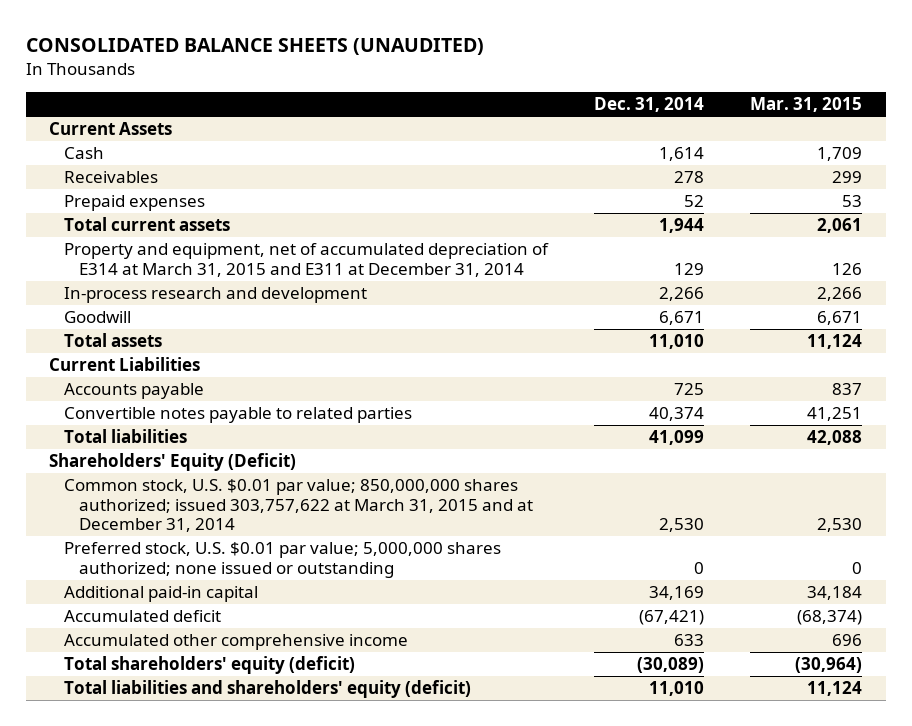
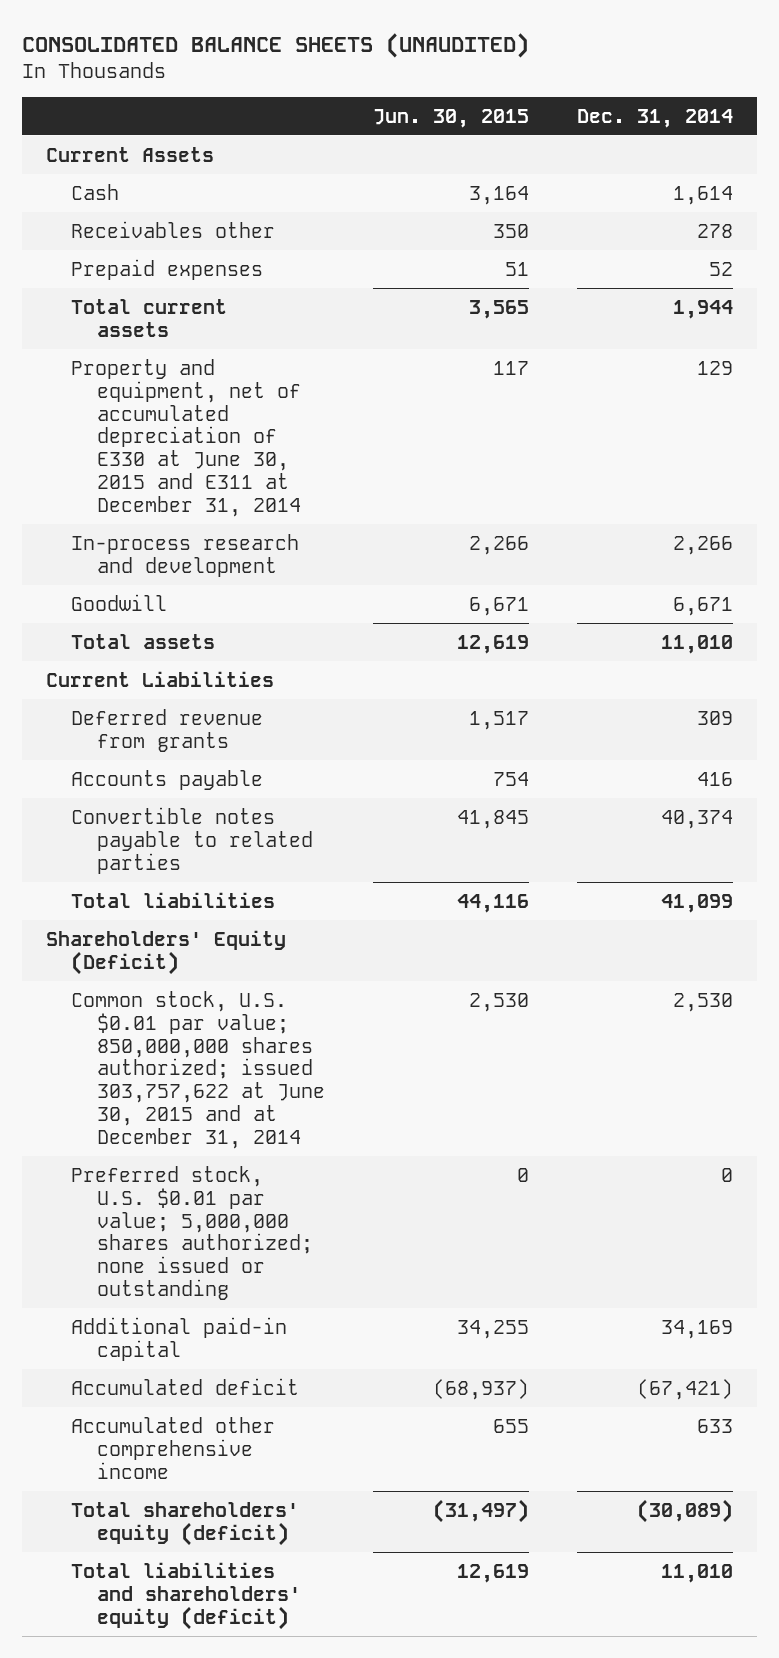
- | Dec. 31, 2014 | Mar. 31, 2015
+ | Jun. 30, 2015 | Dec. 31, 2014
- Receivables | 278 | 299
+ Receivables other | 350 | 278
- Property and equipment, net of accumulated depreciation of E314 at March 31, 2015 and E311 at December 31, 2014 | 129 | 126
+ Property and equipment, net of accumulated depreciation of E330 at June 30, 2015 and E311 at December 31, 2014 | 117 | 129
- Accounts payable | 725 | 837
+ Deferred revenue from grants | 1,517 | 309
+ Accounts payable | 754 | 416
- Common stock, U.S. $0.01 par value; 850,000,000 shares authorized; issued 303,757,622 at March 31, 2015 and at December 31, 2014 | 2,530 | 2,530
+ Common stock, U.S. $0.01 par value; 850,000,000 shares authorized; issued 303,757,622 at June 30, 2015 and at December 31, 2014 | 2,530 | 2,530

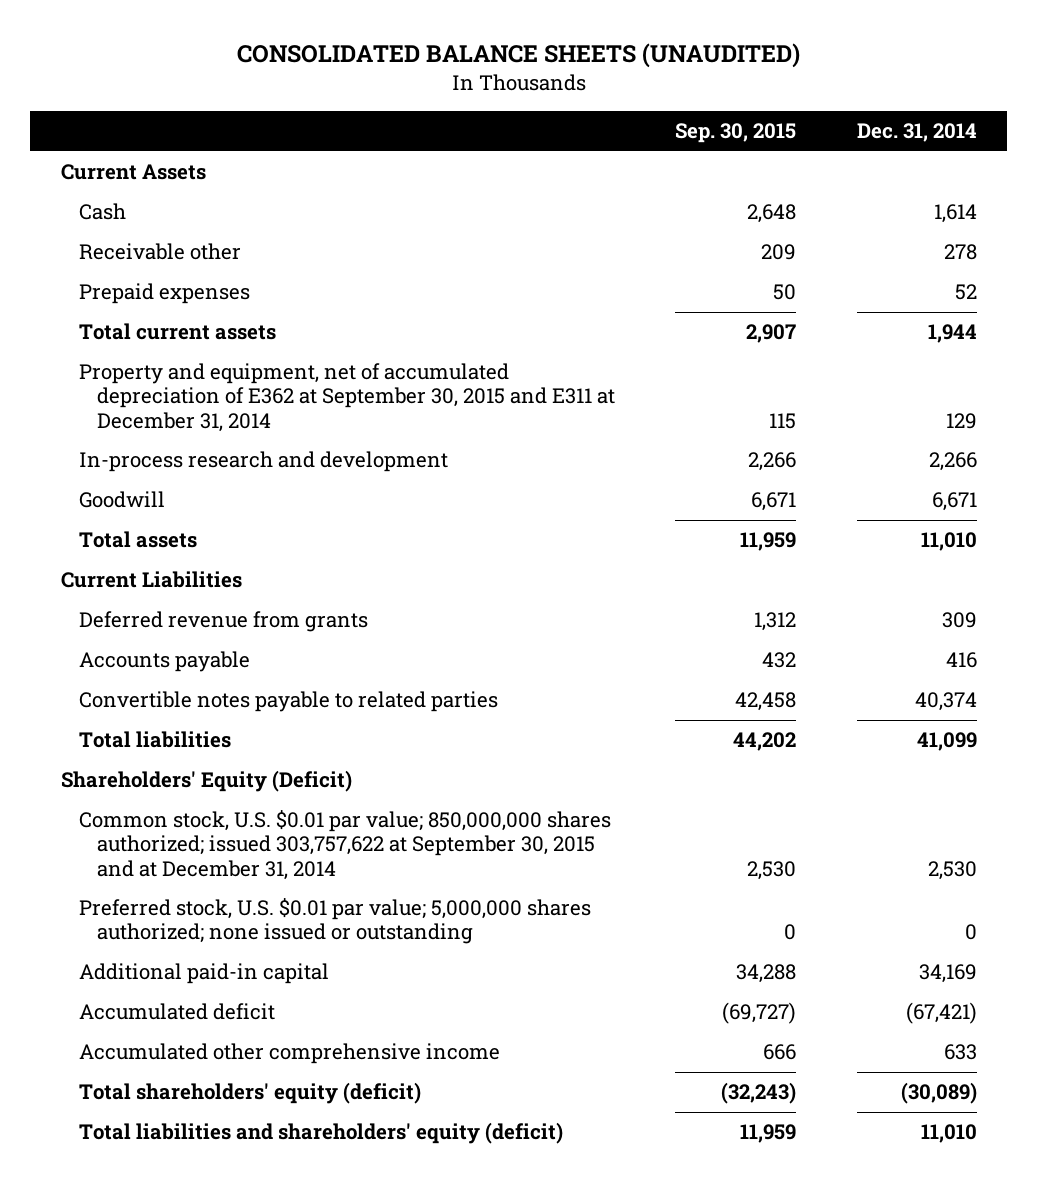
- | Jun. 30, 2015 | Dec. 31, 2014
+ | Sep. 30, 2015 | Dec. 31, 2014
- Receivables other | 350 | 278
+ Receivable other | 209 | 278
- Property and equipment, net of accumulated depreciation of E330 at June 30, 2015 and E311 at December 31, 2014 | 117 | 129
+ Property and equipment, net of accumulated depreciation of E362 at September 30, 2015 and E311 at December 31, 2014 | 115 | 129
- Common stock, U.S. $0.01 par value; 850,000,000 shares authorized; issued 303,757,622 at June 30, 2015 and at December 31, 2014 | 2,530 | 2,530
+ Common stock, U.S. $0.01 par value; 850,000,000 shares authorized; issued 303,757,622 at September 30, 2015 and at December 31, 2014 | 2,530 | 2,530

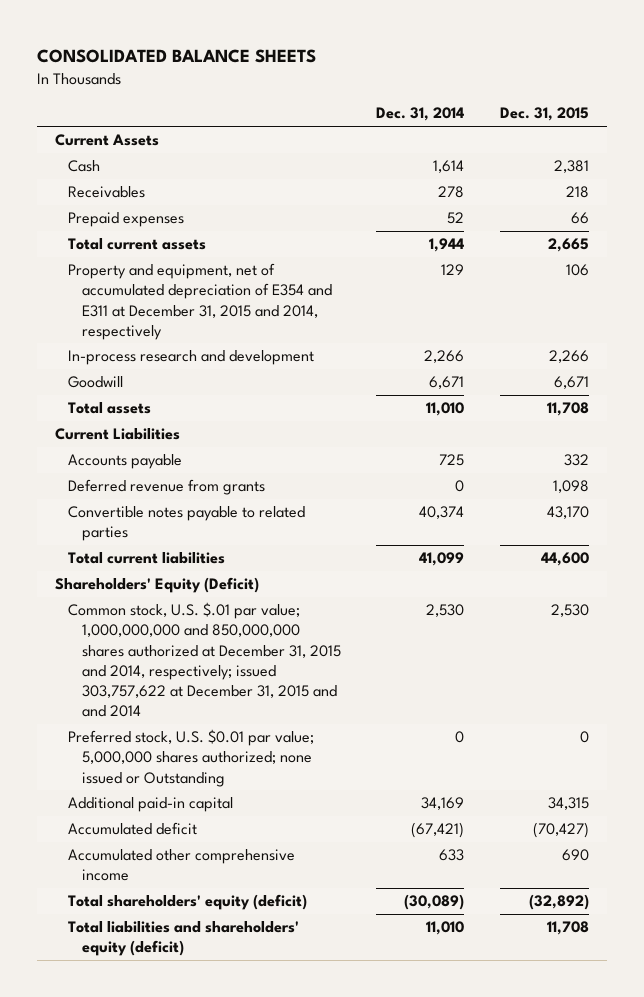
- CONSOLIDATED BALANCE SHEETS (UNAUDITED)
+ CONSOLIDATED BALANCE SHEETS
- | Sep. 30, 2015 | Dec. 31, 2014
+ | Dec. 31, 2014 | Dec. 31, 2015
- Receivable other | 209 | 278
+ Receivables | 278 | 218
- Property and equipment, net of accumulated depreciation of E362 at September 30, 2015 and E311 at December 31, 2014 | 115 | 129
+ Property and equipment, net of accumulated depreciation of E354 and E311 at December 31, 2015 and 2014, respectively | 129 | 106
- Deferred revenue from grants | 1,312 | 309
- Accounts payable | 432 | 416
+ Accounts payable | 725 | 332
+ Deferred revenue from grants | 0 | 1,098
- Total liabilities | 44,202 | 41,099
+ Total current liabilities | 41,099 | 44,600
- Common stock, U.S. $0.01 par value; 850,000,000 shares authorized; issued 303,757,622 at September 30, 2015 and at December 31, 2014 | 2,530 | 2,530
- Preferred stock, U.S. $0.01 par value; 5,000,000 shares authorized; none issued or outstanding | 0 | 0
+ Common stock, U.S. $.01 par value; 1,000,000,000 and 850,000,000 shares authorized at December 31, 2015 and 2014, respectively; issued 303,757,622 at December 31, 2015 and and 2014 | 2,530 | 2,530
+ Preferred stock, U.S. $0.01 par value; 5,000,000 shares authorized; none issued or Outstanding | 0 | 0

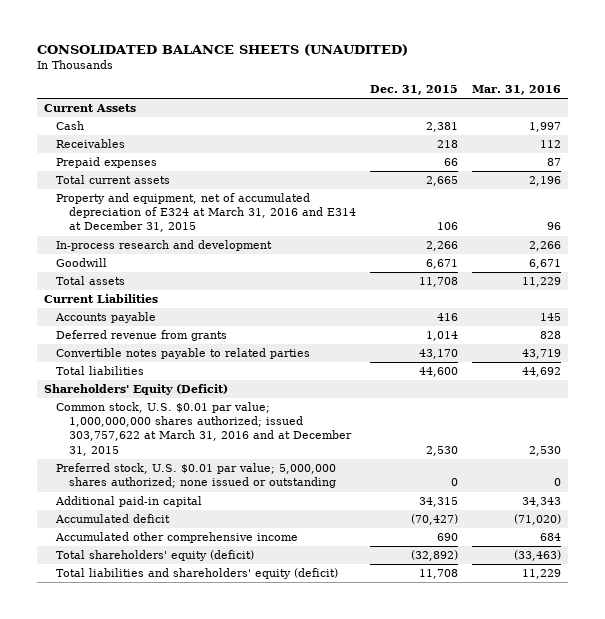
- CONSOLIDATED BALANCE SHEETS
+ CONSOLIDATED BALANCE SHEETS (UNAUDITED)
- | Dec. 31, 2014 | Dec. 31, 2015
+ | Dec. 31, 2015 | Mar. 31, 2016
- Property and equipment, net of accumulated depreciation of E354 and E311 at December 31, 2015 and 2014, respectively | 129 | 106
+ Property and equipment, net of accumulated depreciation of E324 at March 31, 2016 and E314 at December 31, 2015 | 106 | 96
- Accounts payable | 725 | 332
- Deferred revenue from grants | 0 | 1,098
+ Accounts payable | 416 | 145
+ Deferred revenue from grants | 1,014 | 828
- Total current liabilities | 41,099 | 44,600
+ Total liabilities | 44,600 | 44,692
- Common stock, U.S. $.01 par value; 1,000,000,000 and 850,000,000 shares authorized at December 31, 2015 and 2014, respectively; issued 303,757,622 at December 31, 2015 and and 2014 | 2,530 | 2,530
- Preferred stock, U.S. $0.01 par value; 5,000,000 shares authorized; none issued or Outstanding | 0 | 0
+ Common stock, U.S. $0.01 par value; 1,000,000,000 shares authorized; issued 303,757,622 at March 31, 2016 and at December 31, 2015 | 2,530 | 2,530
+ Preferred stock, U.S. $0.01 par value; 5,000,000 shares authorized; none issued or outstanding | 0 | 0

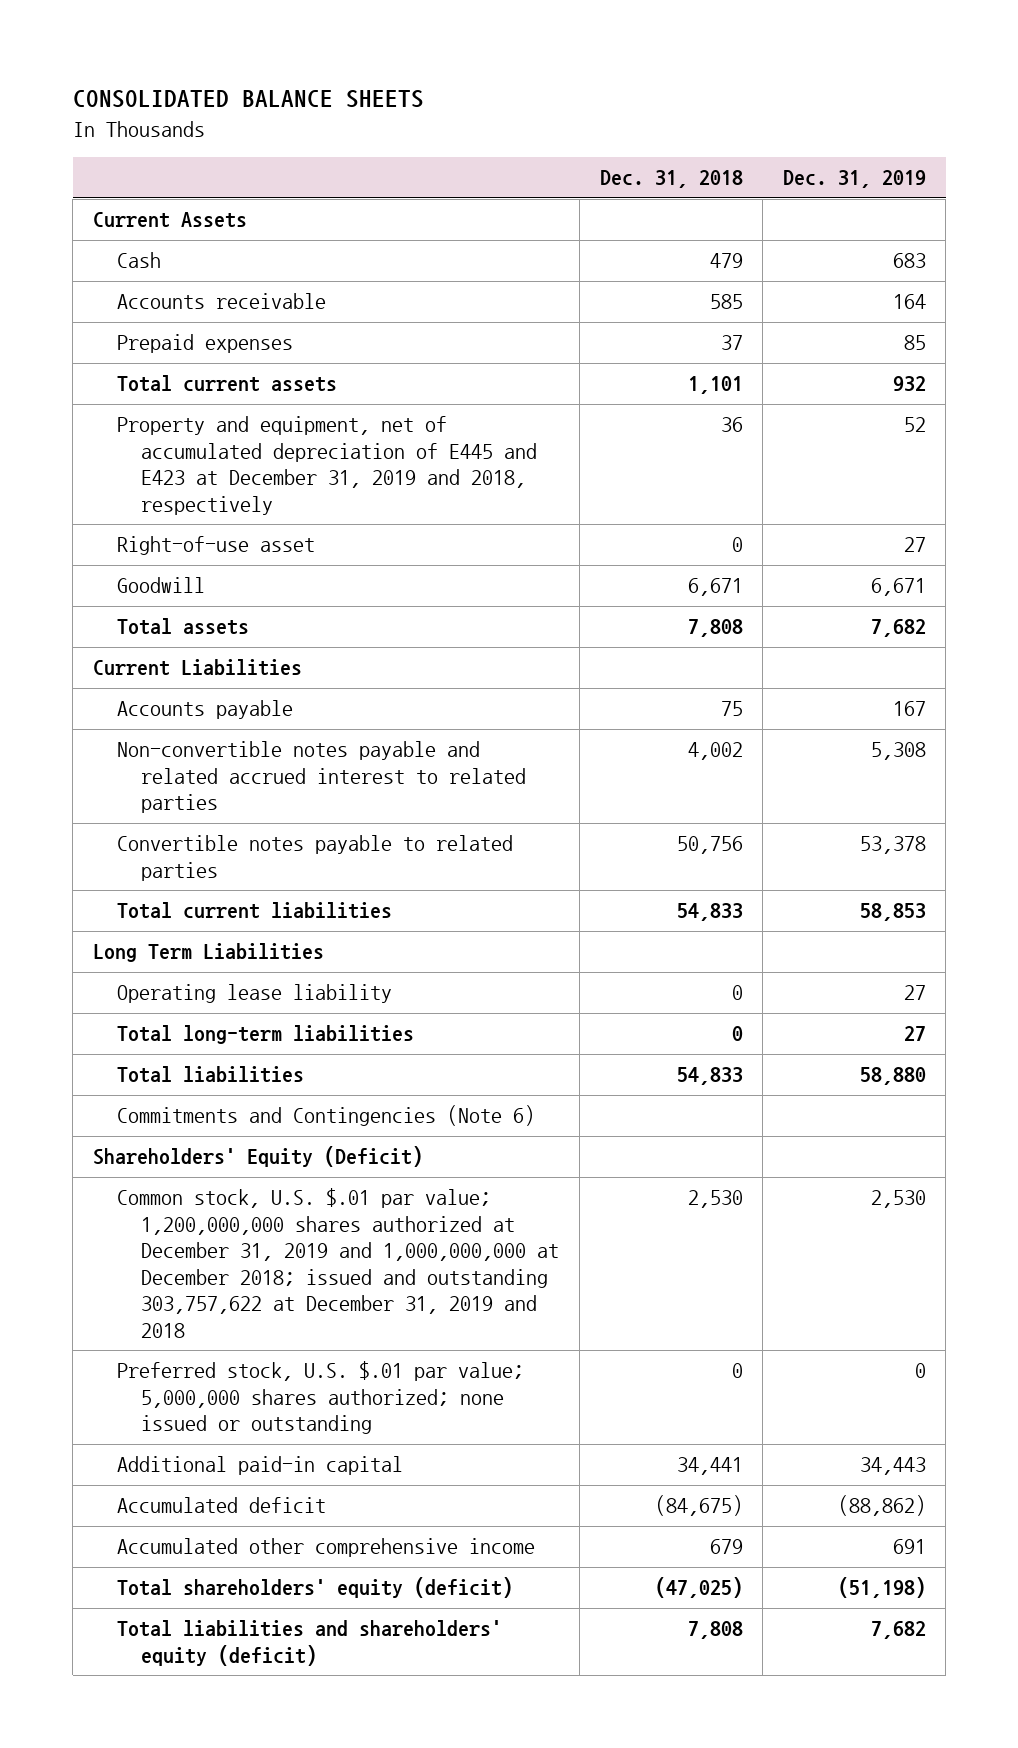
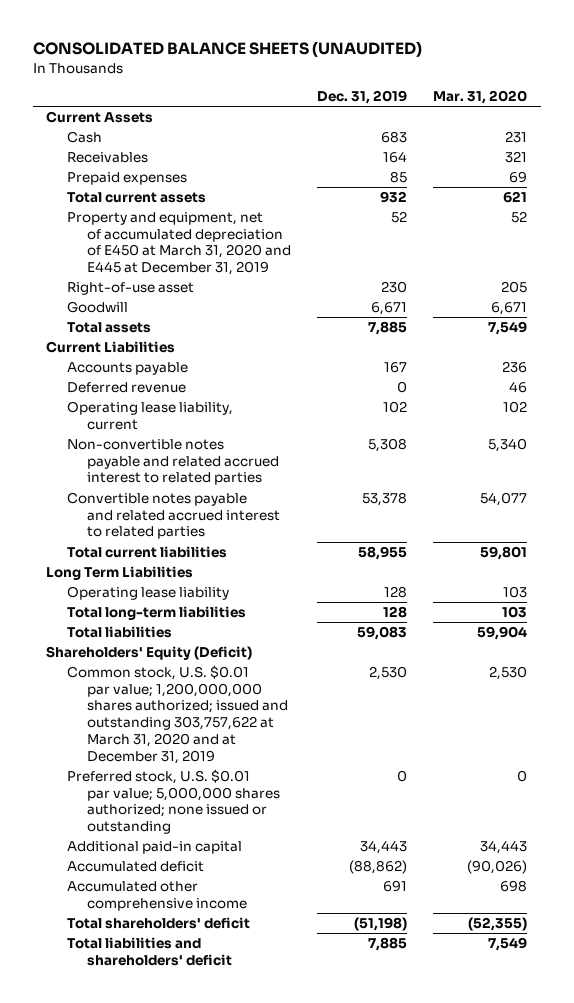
- CONSOLIDATED BALANCE SHEETS
+ CONSOLIDATED BALANCE SHEETS (UNAUDITED)
- | Dec. 31, 2018 | Dec. 31, 2019
+ | Dec. 31, 2019 | Mar. 31, 2020
- Accounts receivable | 585 | 164
+ Receivables | 164 | 321
- Property and equipment, net of accumulated depreciation of E445 and E423 at December 31, 2019 and 2018, respectively | 36 | 52
- Right-of-use asset | 0 | 27
+ Property and equipment, net of accumulated depreciation of E450 at March 31, 2020 and E445 at December 31, 2019 | 52 | 52
+ Right-of-use asset | 230 | 205
- Total assets | 7,808 | 7,682
+ Total assets | 7,885 | 7,549
+ Deferred revenue | 0 | 46
+ Operating lease liability, current | 102 | 102
- Convertible notes payable to related parties | 50,756 | 53,378
- Total current liabilities | 54,833 | 58,853
+ Convertible notes payable and related accrued interest to related parties | 53,378 | 54,077
+ Total current liabilities | 58,955 | 59,801
- Operating lease liability | 0 | 27
- Total long-term liabilities | 0 | 27
- Total liabilities | 54,833 | 58,880
- Commitments and Contingencies (Note 6)
+ Operating lease liability | 128 | 103
+ Total long-term liabilities | 128 | 103
+ Total liabilities | 59,083 | 59,904
- Common stock, U.S. $.01 par value; 1,200,000,000 shares authorized at December 31, 2019 and 1,000,000,000 at December 2018; issued and outstanding 303,757,622 at December 31, 2019 and 2018 | 2,530 | 2,530
- Preferred stock, U.S. $.01 par value; 5,000,000 shares authorized; none issued or outstanding | 0 | 0
+ Common stock, U.S. $0.01 par value; 1,200,000,000 shares authorized; issued and outstanding 303,757,622 at March 31, 2020 and at December 31, 2019 | 2,530 | 2,530
+ Preferred stock, U.S. $0.01 par value; 5,000,000 shares authorized; none issued or outstanding | 0 | 0
- Total shareholders' equity (deficit) | (47,025) | (51,198)
- Total liabilities and shareholders' equity (deficit) | 7,808 | 7,682
+ Total shareholders' deficit | (51,198) | (52,355)
+ Total liabilities and shareholders' deficit | 7,885 | 7,549

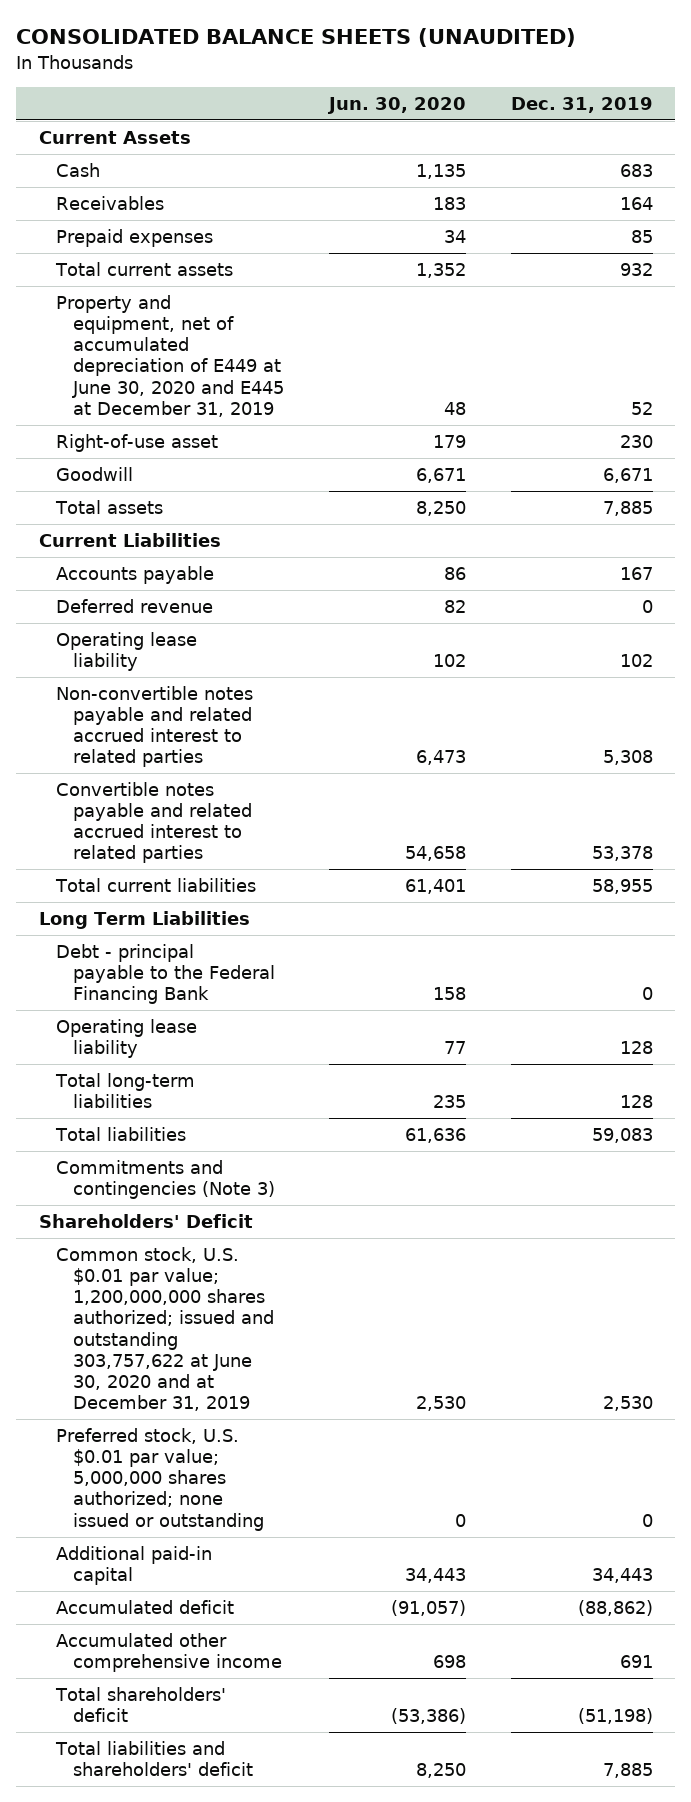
- | Dec. 31, 2019 | Mar. 31, 2020
+ | Jun. 30, 2020 | Dec. 31, 2019
- Property and equipment, net of accumulated depreciation of E450 at March 31, 2020 and E445 at December 31, 2019 | 52 | 52
+ Property and equipment, net of accumulated depreciation of E449 at June 30, 2020 and E445 at December 31, 2019 | 48 | 52
- Operating lease liability, current | 102 | 102
+ Operating lease liability | 102 | 102
+ Debt - principal payable to the Federal Financing Bank | 158 | 0
- Shareholders' Equity (Deficit)
- Common stock, U.S. $0.01 par value; 1,200,000,000 shares authorized; issued and outstanding 303,757,622 at March 31, 2020 and at December 31, 2019 | 2,530 | 2,530
+ Commitments and contingencies (Note 3)
+ Shareholders' Deficit
+ Common stock, U.S. $0.01 par value; 1,200,000,000 shares authorized; issued and outstanding 303,757,622 at June 30, 2020 and at December 31, 2019 | 2,530 | 2,530

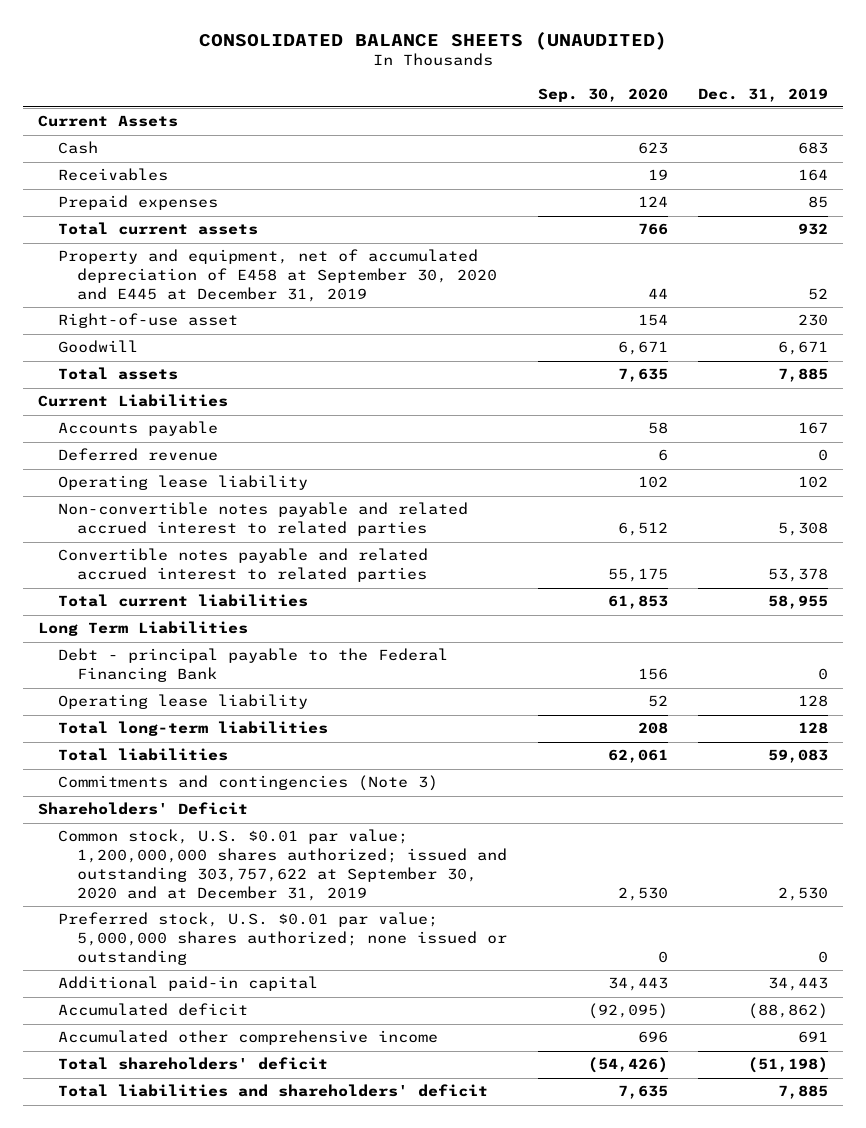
- | Jun. 30, 2020 | Dec. 31, 2019
+ | Sep. 30, 2020 | Dec. 31, 2019
- Property and equipment, net of accumulated depreciation of E449 at June 30, 2020 and E445 at December 31, 2019 | 48 | 52
+ Property and equipment, net of accumulated depreciation of E458 at September 30, 2020 and E445 at December 31, 2019 | 44 | 52
- Common stock, U.S. $0.01 par value; 1,200,000,000 shares authorized; issued and outstanding 303,757,622 at June 30, 2020 and at December 31, 2019 | 2,530 | 2,530
+ Common stock, U.S. $0.01 par value; 1,200,000,000 shares authorized; issued and outstanding 303,757,622 at September 30, 2020 and at December 31, 2019 | 2,530 | 2,530

